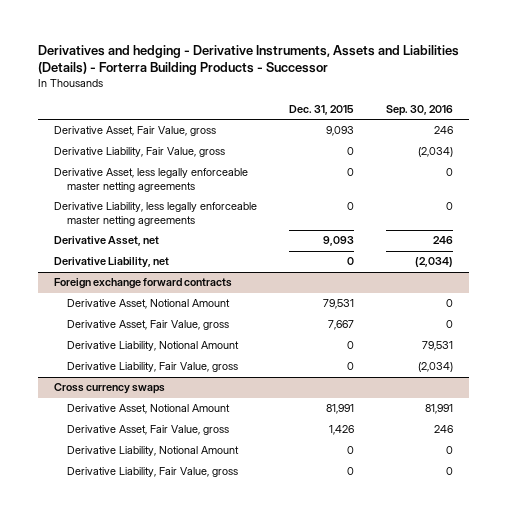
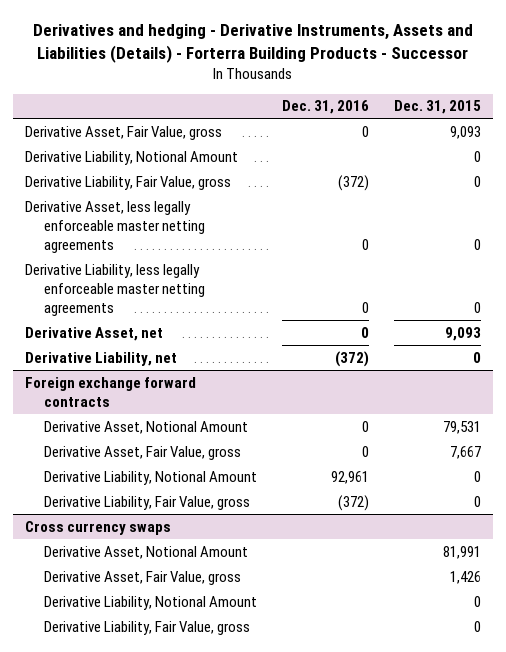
- | Dec. 31, 2015 | Sep. 30, 2016
+ | Dec. 31, 2016 | Dec. 31, 2015
+ Derivative Liability, Notional Amount | | 0

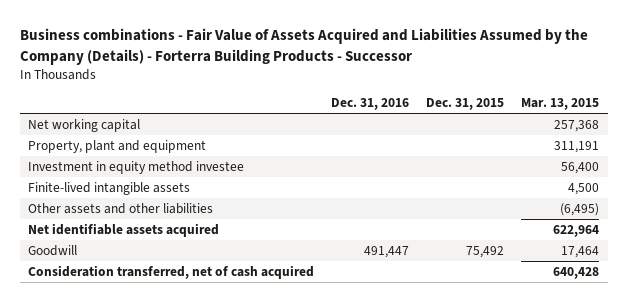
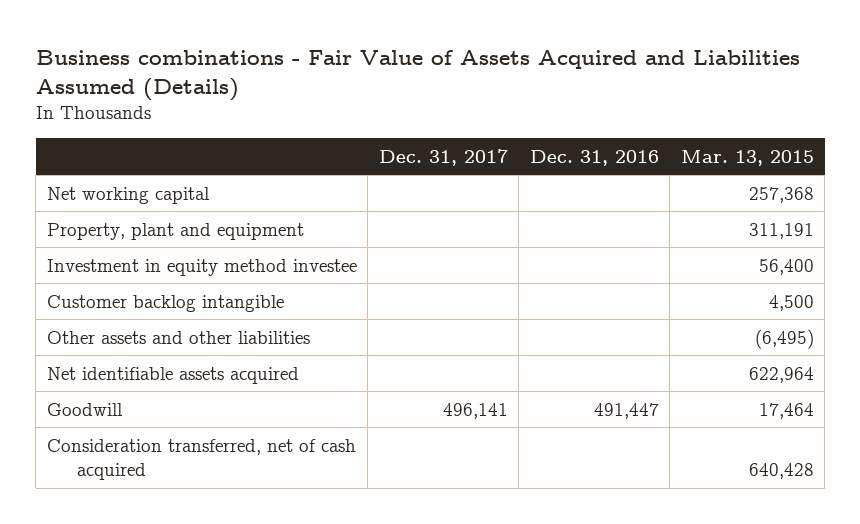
- Business combinations - Fair Value of Assets Acquired and Liabilities Assumed by the Company (Details) - Forterra Building Products - Successor
+ Business combinations - Fair Value of Assets Acquired and Liabilities Assumed (Details)
- | Dec. 31, 2016 | Dec. 31, 2015 | Mar. 13, 2015
+ | Dec. 31, 2017 | Dec. 31, 2016 | Mar. 13, 2015
- Finite-lived intangible assets | | | 4,500
+ Customer backlog intangible | | | 4,500

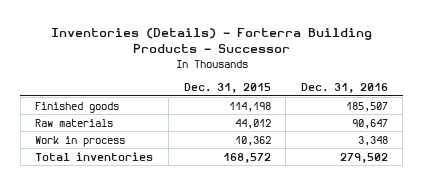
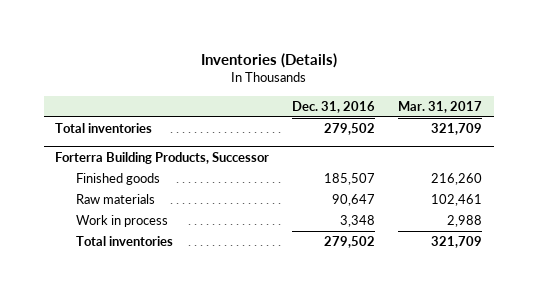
- Inventories (Details) - Forterra Building Products - Successor
+ Inventories (Details)
- | Dec. 31, 2015 | Dec. 31, 2016
+ | Dec. 31, 2016 | Mar. 31, 2017
+ Total inventories | 279,502 | 321,709
+ Forterra Building Products, Successor

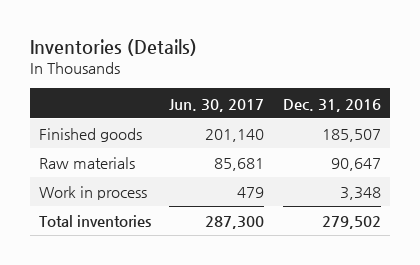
- | Dec. 31, 2016 | Mar. 31, 2017
+ | Jun. 30, 2017 | Dec. 31, 2016
- Total inventories | 279,502 | 321,709
- Forterra Building Products, Successor

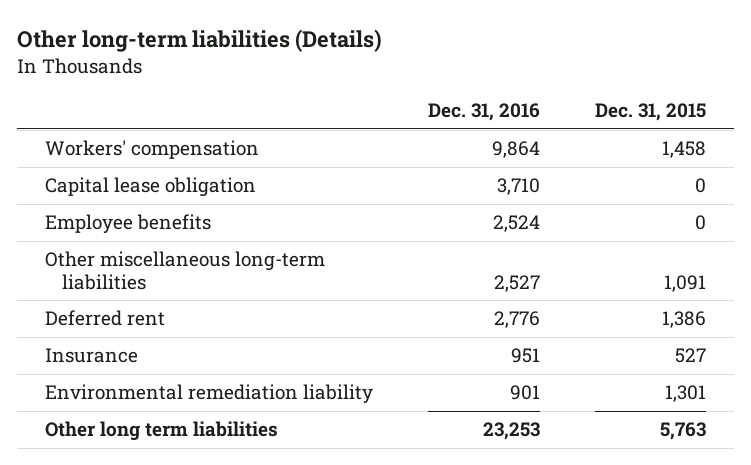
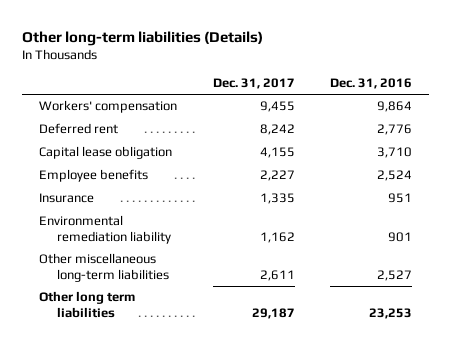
- | Dec. 31, 2016 | Dec. 31, 2015
+ | Dec. 31, 2017 | Dec. 31, 2016
moved up: Deferred rent | 8,242 | 2,776
moved down: Other miscellaneous long-term liabilities | 2,611 | 2,527

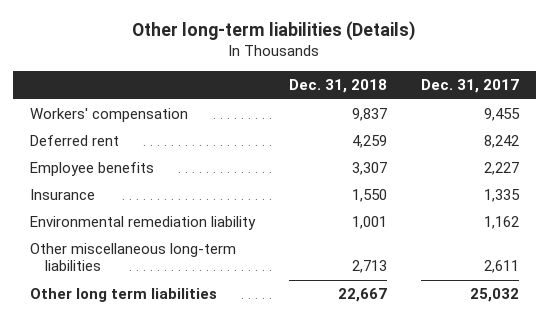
- | Dec. 31, 2017 | Dec. 31, 2016
+ | Dec. 31, 2018 | Dec. 31, 2017
- Capital lease obligation | 4,155 | 3,710
- Other long term liabilities | 29,187 | 23,253
+ Other long term liabilities | 22,667 | 25,032

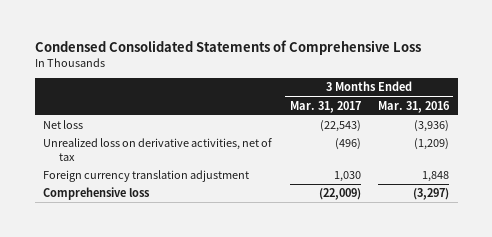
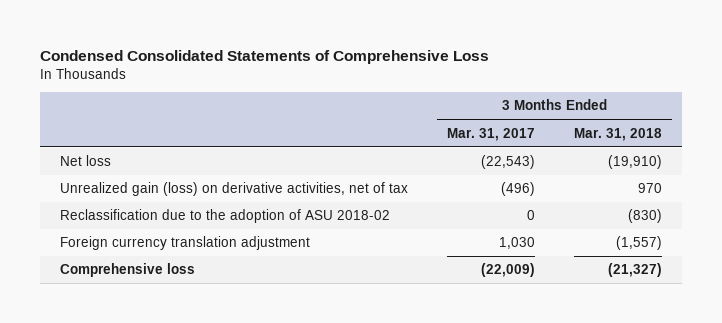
- | 3 Months Ended Mar. 31, 2017 | 3 Months Ended Mar. 31, 2016
+ | 3 Months Ended Mar. 31, 2017 | 3 Months Ended Mar. 31, 2018
- Unrealized loss on derivative activities, net of tax | (496) | (1,209)
+ Unrealized gain (loss) on derivative activities, net of tax | (496) | 970
+ Reclassification due to the adoption of ASU 2018-02 | 0 | (830)

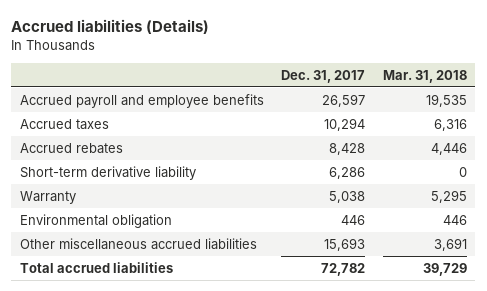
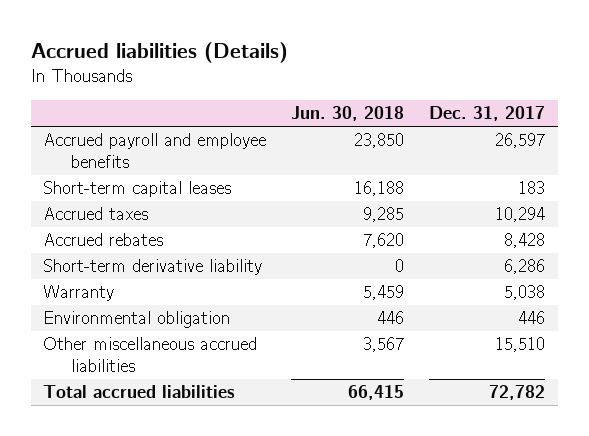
- | Dec. 31, 2017 | Mar. 31, 2018
+ | Jun. 30, 2018 | Dec. 31, 2017
+ Short-term capital leases | 16,188 | 183
- Other miscellaneous accrued liabilities | 15,693 | 3,691
+ Other miscellaneous accrued liabilities | 3,567 | 15,510

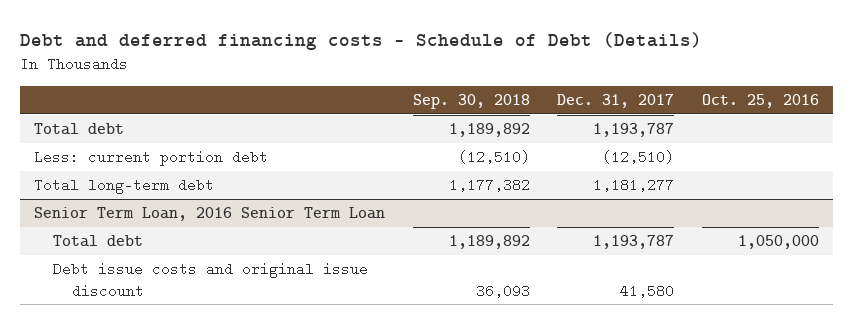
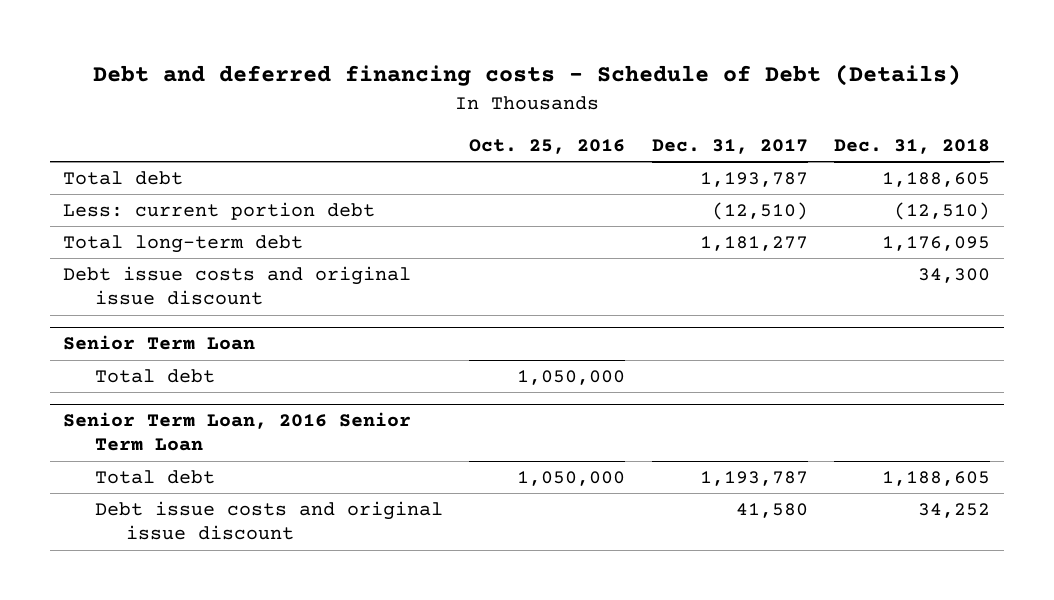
- | Sep. 30, 2018 | Dec. 31, 2017 | Oct. 25, 2016
+ | Oct. 25, 2016 | Dec. 31, 2017 | Dec. 31, 2018
+ Debt issue costs and original issue discount | | | 34,300
+ Senior Term Loan
+ Total debt | 1,050,000 | |

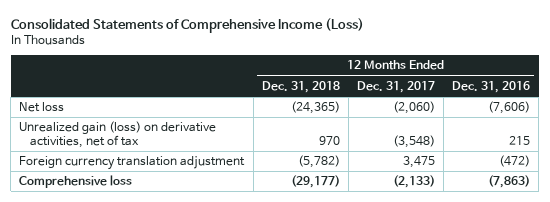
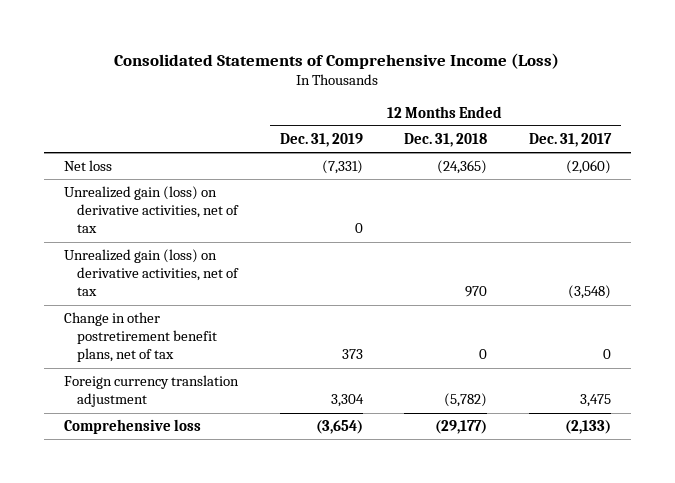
- | 12 Months Ended Dec. 31, 2018 | 12 Months Ended Dec. 31, 2017 | 12 Months Ended Dec. 31, 2016
+ | 12 Months Ended Dec. 31, 2019 | 12 Months Ended Dec. 31, 2018 | 12 Months Ended Dec. 31, 2017
+ Unrealized gain (loss) on derivative activities, net of tax | 0 | |
+ Change in other postretirement benefit plans, net of tax | 373 | 0 | 0

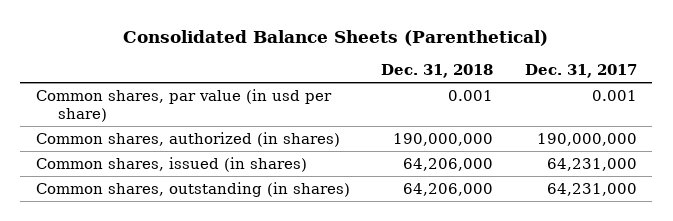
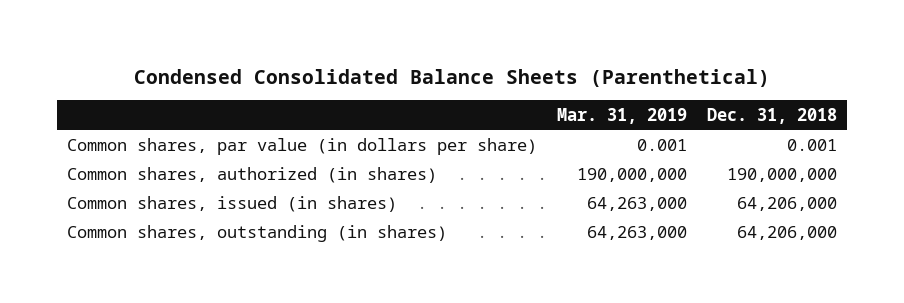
- Consolidated Balance Sheets (Parenthetical)
+ Condensed Consolidated Balance Sheets (Parenthetical)
- | Dec. 31, 2018 | Dec. 31, 2017
+ | Mar. 31, 2019 | Dec. 31, 2018
- Common shares, par value (in usd per share) | 0.001 | 0.001
+ Common shares, par value (in dollars per share) | 0.001 | 0.001

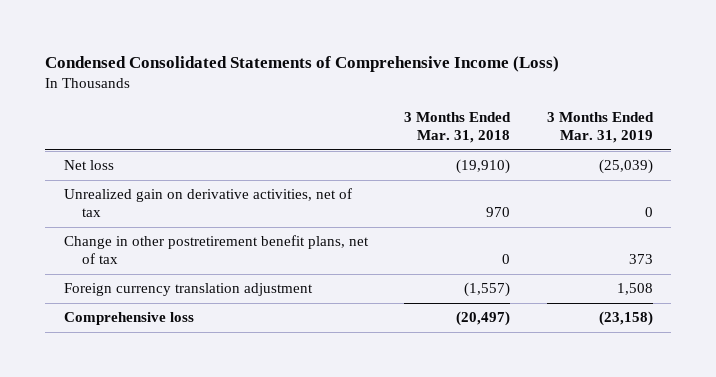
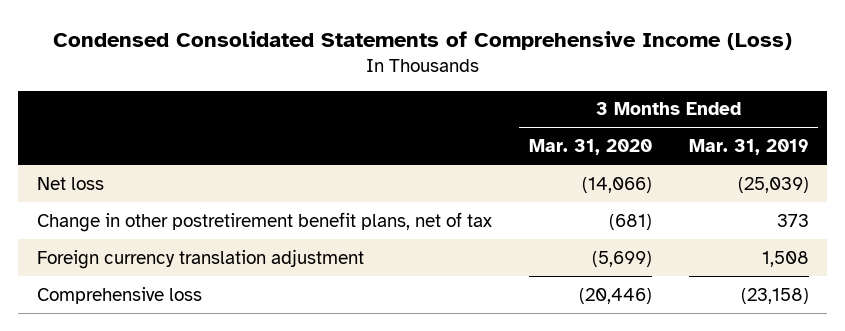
- | 3 Months Ended Mar. 31, 2018 | 3 Months Ended Mar. 31, 2019
+ | 3 Months Ended Mar. 31, 2020 | 3 Months Ended Mar. 31, 2019
- Unrealized gain on derivative activities, net of tax | 970 | 0

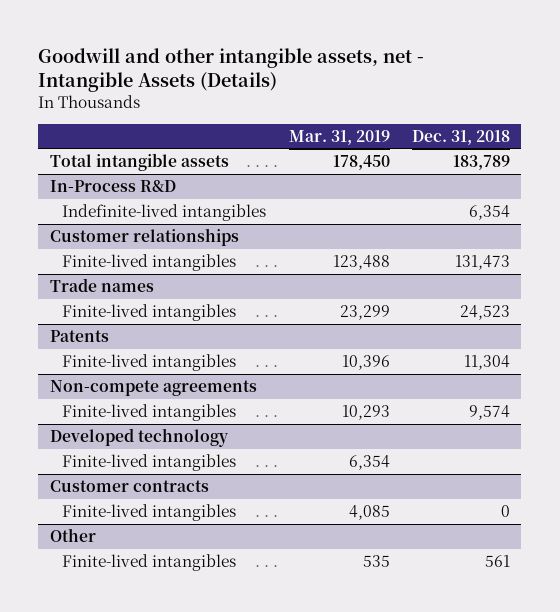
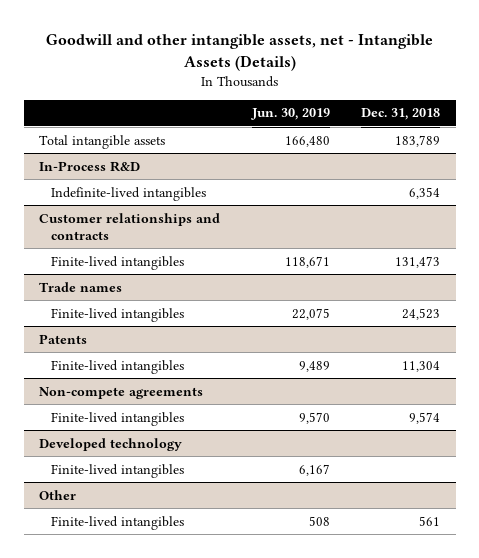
- | Mar. 31, 2019 | Dec. 31, 2018
+ | Jun. 30, 2019 | Dec. 31, 2018
- Customer relationships
+ Customer relationships and contracts
- Customer contracts
- Finite-lived intangibles | 4,085 | 0

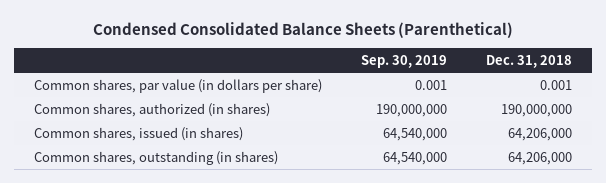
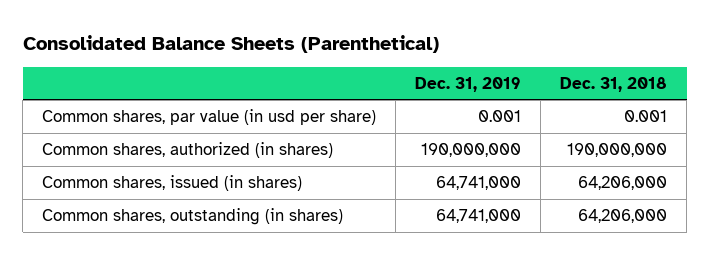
- Condensed Consolidated Balance Sheets (Parenthetical)
+ Consolidated Balance Sheets (Parenthetical)
- | Sep. 30, 2019 | Dec. 31, 2018
+ | Dec. 31, 2019 | Dec. 31, 2018
- Common shares, par value (in dollars per share) | 0.001 | 0.001
+ Common shares, par value (in usd per share) | 0.001 | 0.001

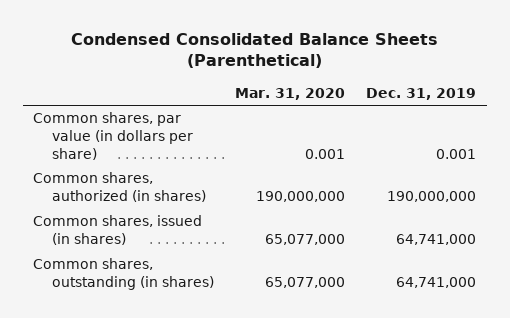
- Consolidated Balance Sheets (Parenthetical)
+ Condensed Consolidated Balance Sheets (Parenthetical)
- | Dec. 31, 2019 | Dec. 31, 2018
+ | Mar. 31, 2020 | Dec. 31, 2019
- Common shares, par value (in usd per share) | 0.001 | 0.001
+ Common shares, par value (in dollars per share) | 0.001 | 0.001

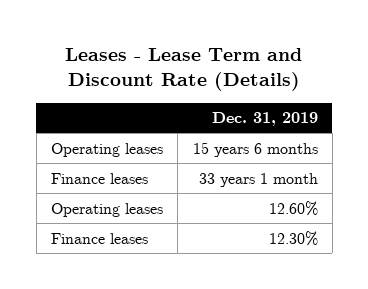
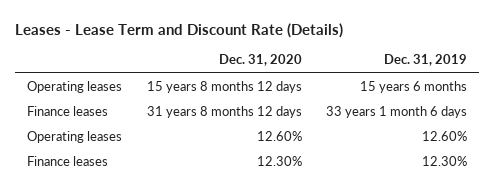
- | Dec. 31, 2019
+ | Dec. 31, 2020 | Dec. 31, 2019
- Finance leases | 33 years 1 month
+ Finance leases | 31 years 8 months 12 days | 33 years 1 month 6 days

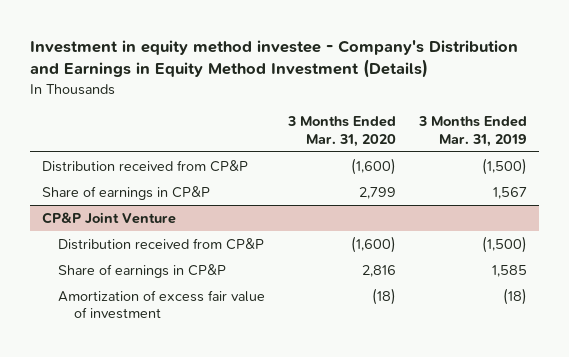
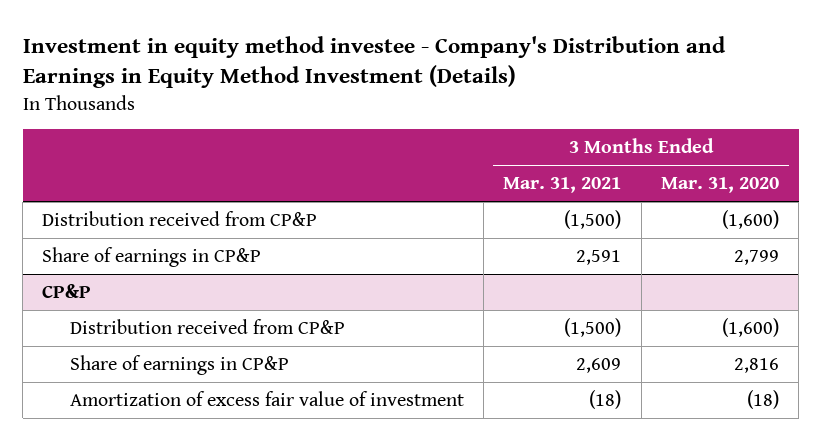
- | 3 Months Ended Mar. 31, 2020 | 3 Months Ended Mar. 31, 2019
+ | 3 Months Ended Mar. 31, 2021 | 3 Months Ended Mar. 31, 2020
- CP&P Joint Venture
+ CP&P

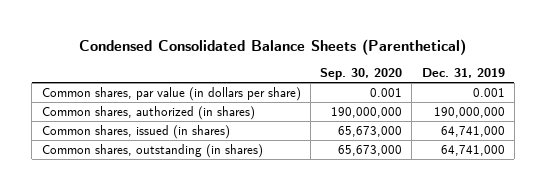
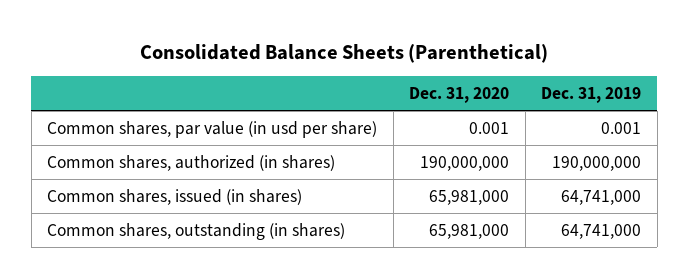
- Condensed Consolidated Balance Sheets (Parenthetical)
+ Consolidated Balance Sheets (Parenthetical)
- | Sep. 30, 2020 | Dec. 31, 2019
+ | Dec. 31, 2020 | Dec. 31, 2019
- Common shares, par value (in dollars per share) | 0.001 | 0.001
+ Common shares, par value (in usd per share) | 0.001 | 0.001

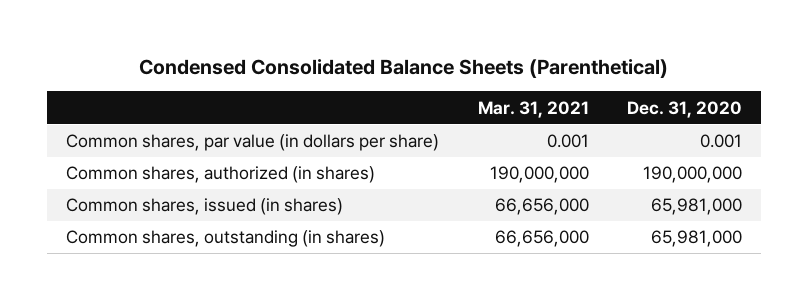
- Consolidated Balance Sheets (Parenthetical)
+ Condensed Consolidated Balance Sheets (Parenthetical)
- | Dec. 31, 2020 | Dec. 31, 2019
+ | Mar. 31, 2021 | Dec. 31, 2020
- Common shares, par value (in usd per share) | 0.001 | 0.001
+ Common shares, par value (in dollars per share) | 0.001 | 0.001

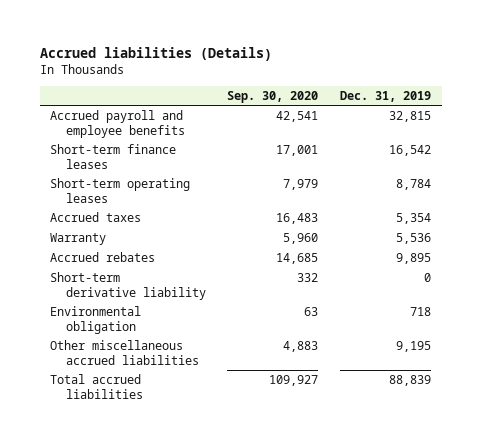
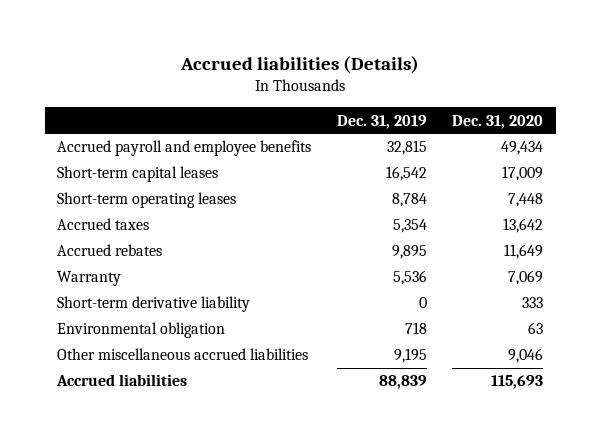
- | Sep. 30, 2020 | Dec. 31, 2019
+ | Dec. 31, 2019 | Dec. 31, 2020
- Short-term finance leases | 17,001 | 16,542
+ Short-term capital leases | 16,542 | 17,009
moved down: Warranty | 5,536 | 7,069
- Total accrued liabilities | 109,927 | 88,839
+ Accrued liabilities | 88,839 | 115,693

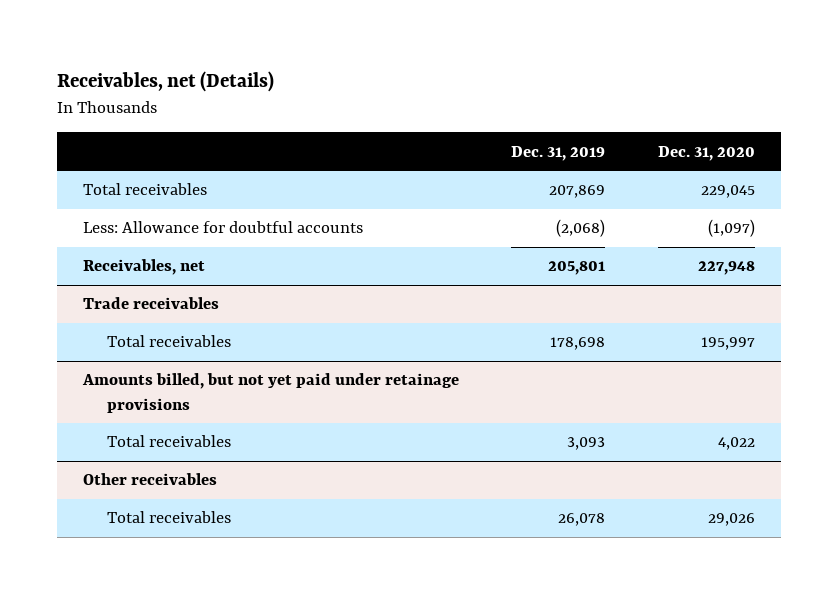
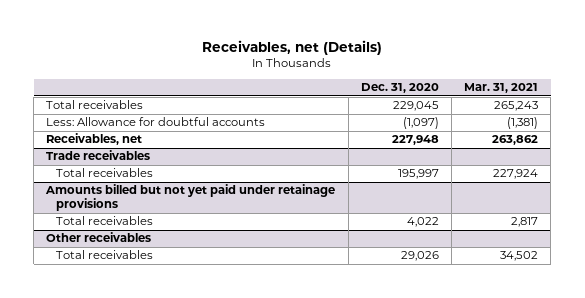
- | Dec. 31, 2019 | Dec. 31, 2020
+ | Dec. 31, 2020 | Mar. 31, 2021
- Amounts billed, but not yet paid under retainage provisions
+ Amounts billed but not yet paid under retainage provisions

